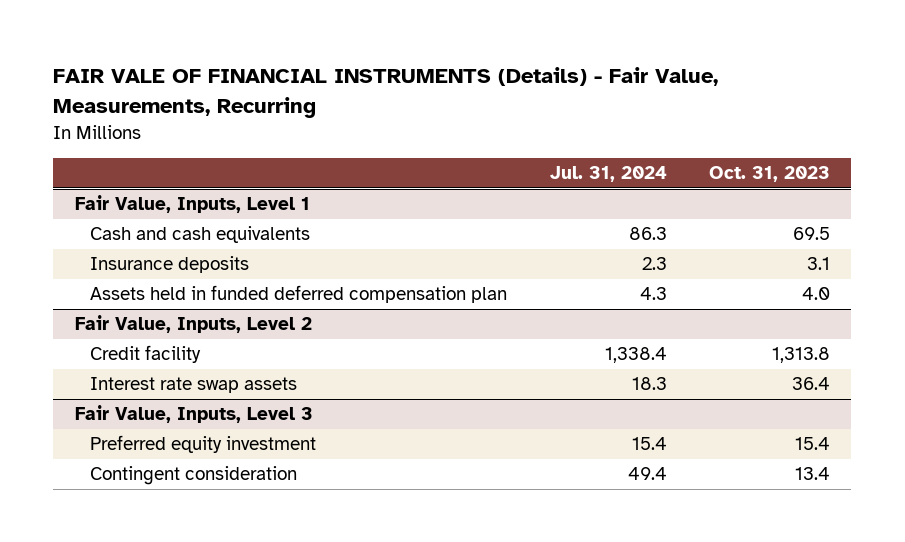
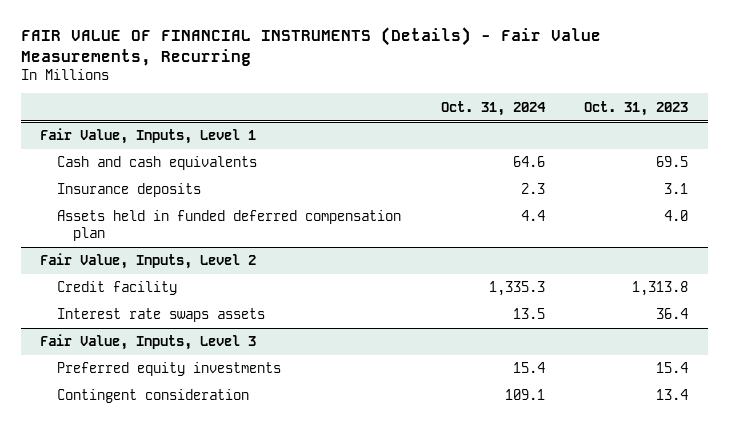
- FAIR VALE OF FINANCIAL INSTRUMENTS (Details) - Fair Value, Measurements, Recurring
+ FAIR VALUE OF FINANCIAL INSTRUMENTS (Details) - Fair Value Measurements, Recurring
- | Jul. 31, 2024 | Oct. 31, 2023
+ | Oct. 31, 2024 | Oct. 31, 2023
@ Fair Value, Inputs, Level 2
- Interest rate swap assets | 18.3 | 36.4
+ Interest rate swaps assets | 13.5 | 36.4
@ Fair Value, Inputs, Level 3
- Preferred equity investment | 15.4 | 15.4
+ Preferred equity investments | 15.4 | 15.4

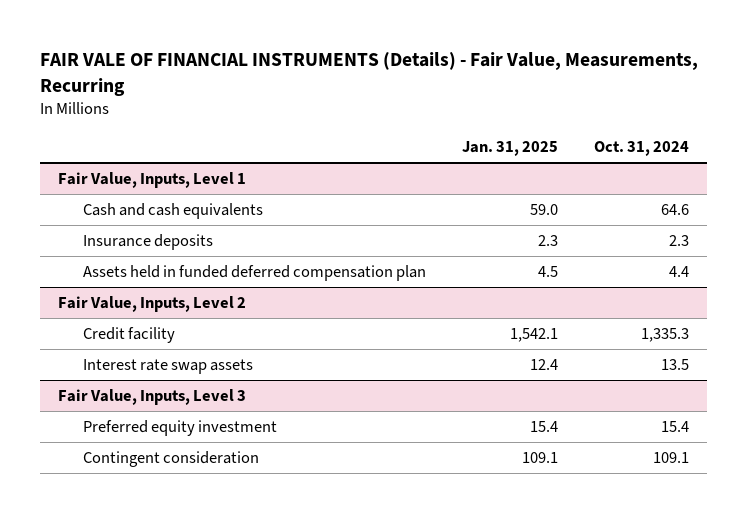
- FAIR VALUE OF FINANCIAL INSTRUMENTS (Details) - Fair Value Measurements, Recurring
+ FAIR VALE OF FINANCIAL INSTRUMENTS (Details) - Fair Value, Measurements, Recurring
- | Oct. 31, 2024 | Oct. 31, 2023
+ | Jan. 31, 2025 | Oct. 31, 2024
@ Fair Value, Inputs, Level 2
- Interest rate swaps assets | 13.5 | 36.4
+ Interest rate swap assets | 12.4 | 13.5
@ Fair Value, Inputs, Level 3
- Preferred equity investments | 15.4 | 15.4
+ Preferred equity investment | 15.4 | 15.4

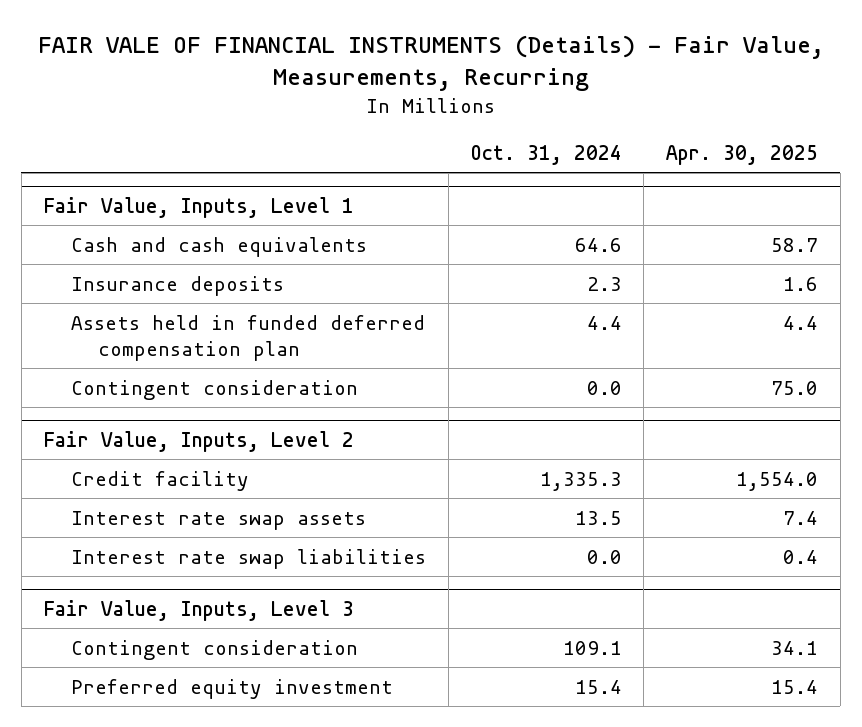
- | Jan. 31, 2025 | Oct. 31, 2024
+ | Oct. 31, 2024 | Apr. 30, 2025
@ Fair Value, Inputs, Level 1
+ Contingent consideration | 0.0 | 75.0
@ Fair Value, Inputs, Level 2
+ Interest rate swap liabilities | 0.0 | 0.4
@ Fair Value, Inputs, Level 3
moved down: Preferred equity investment | 15.4 | 15.4

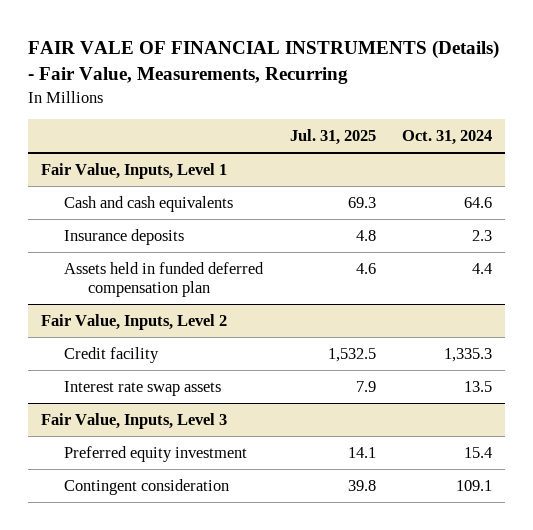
- | Oct. 31, 2024 | Apr. 30, 2025
+ | Jul. 31, 2025 | Oct. 31, 2024
@ Fair Value, Inputs, Level 1
- Contingent consideration | 0.0 | 75.0
@ Fair Value, Inputs, Level 2
- Interest rate swap liabilities | 0.0 | 0.4
@ Fair Value, Inputs, Level 3
moved down: Contingent consideration | 39.8 | 109.1

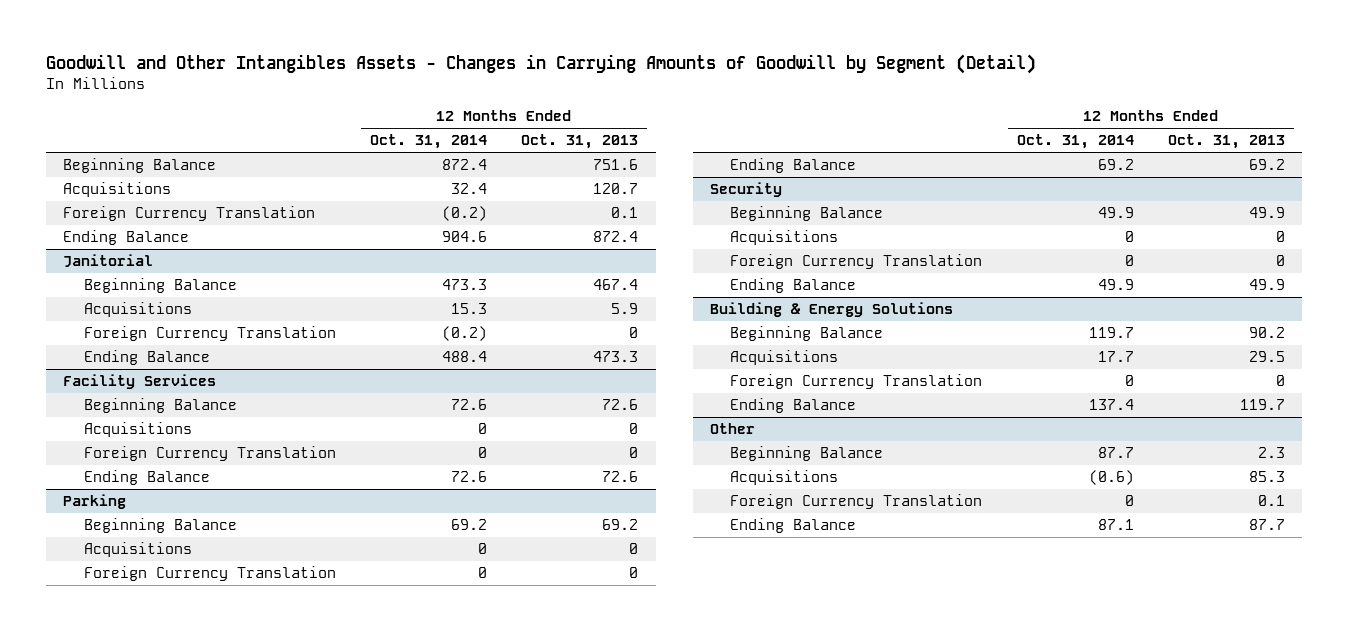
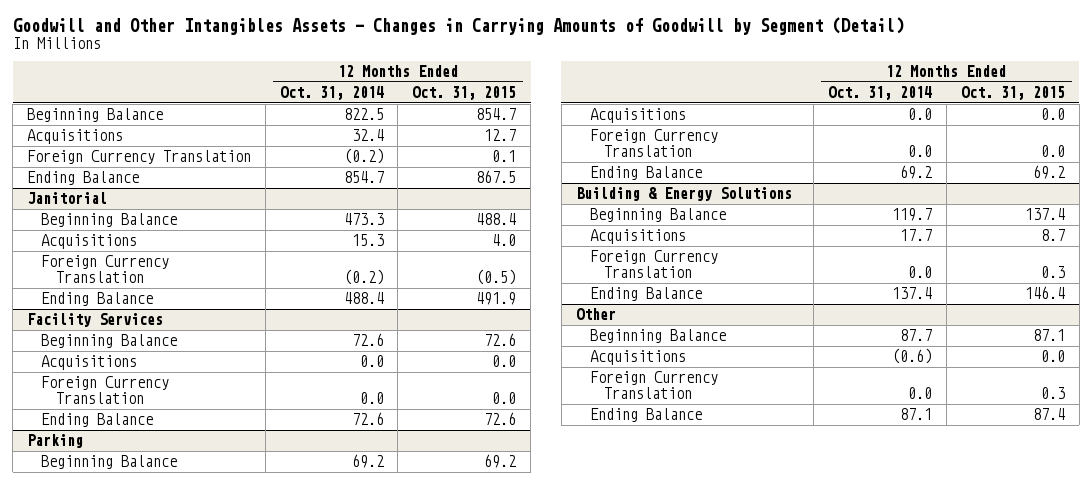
- | 12 Months Ended Oct. 31, 2014 | 12 Months Ended Oct. 31, 2013
+ | 12 Months Ended Oct. 31, 2014 | 12 Months Ended Oct. 31, 2015
- Beginning Balance | 872.4 | 751.6
+ Beginning Balance | 822.5 | 854.7
- Ending Balance | 904.6 | 872.4
+ Ending Balance | 854.7 | 867.5
@ Facility Services
- Acquisitions | 0 | 0
- Foreign Currency Translation | 0 | 0
+ Acquisitions | 0.0 | 0.0
+ Foreign Currency Translation | 0.0 | 0.0
@ Parking
- Acquisitions | 0 | 0
- Foreign Currency Translation | 0 | 0
+ Acquisitions | 0.0 | 0.0
+ Foreign Currency Translation | 0.0 | 0.0
- Security
- Beginning Balance | 49.9 | 49.9
- Acquisitions | 0 | 0
- Foreign Currency Translation | 0 | 0
- Ending Balance | 49.9 | 49.9
@ Building & Energy Solutions
- Foreign Currency Translation | 0 | 0
+ Foreign Currency Translation | 0.0 | 0.3
@ Other
- Foreign Currency Translation | 0 | 0.1
+ Foreign Currency Translation | 0.0 | 0.3

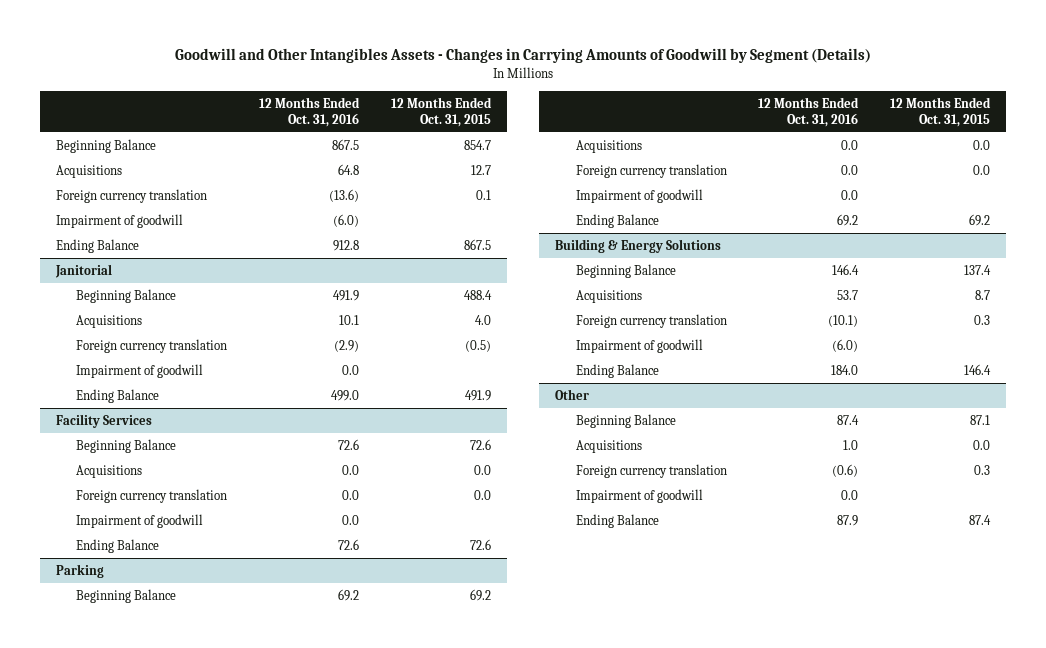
- Goodwill and Other Intangibles Assets - Changes in Carrying Amounts of Goodwill by Segment (Detail)
+ Goodwill and Other Intangibles Assets - Changes in Carrying Amounts of Goodwill by Segment (Details)
- | 12 Months Ended Oct. 31, 2014 | 12 Months Ended Oct. 31, 2015
+ | 12 Months Ended Oct. 31, 2016 | 12 Months Ended Oct. 31, 2015
- Foreign Currency Translation | (0.2) | 0.1
+ Foreign currency translation | (13.6) | 0.1
+ Impairment of goodwill | (6.0) |
@ Janitorial
- Foreign Currency Translation | (0.2) | (0.5)
+ Foreign currency translation | (2.9) | (0.5)
+ Impairment of goodwill | 0.0 |
@ Facility Services
- Foreign Currency Translation | 0.0 | 0.0
+ Foreign currency translation | 0.0 | 0.0
+ Impairment of goodwill | 0.0 |
@ Parking
- Foreign Currency Translation | 0.0 | 0.0
+ Foreign currency translation | 0.0 | 0.0
+ Impairment of goodwill | 0.0 |
@ Building & Energy Solutions
- Foreign Currency Translation | 0.0 | 0.3
+ Foreign currency translation | (10.1) | 0.3
+ Impairment of goodwill | (6.0) |
@ Other
- Foreign Currency Translation | 0.0 | 0.3
+ Foreign currency translation | (0.6) | 0.3
+ Impairment of goodwill | 0.0 |

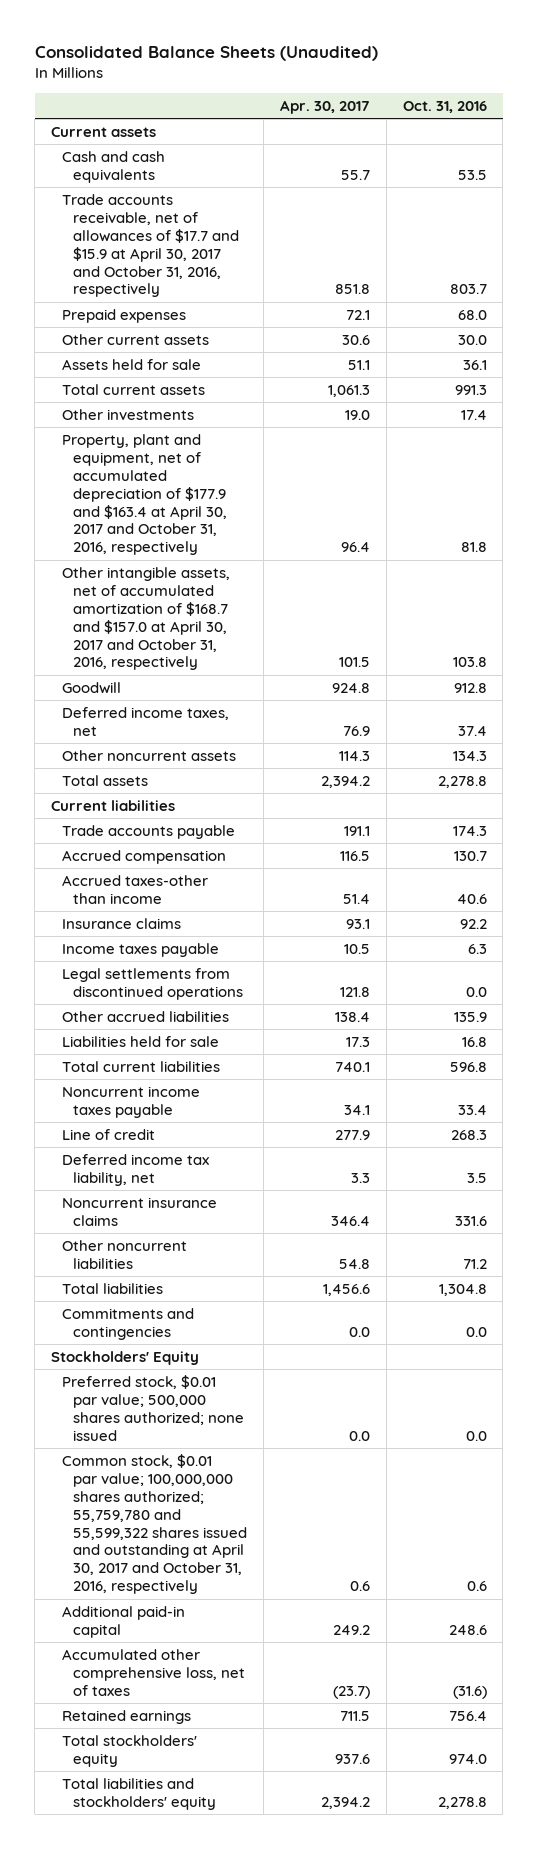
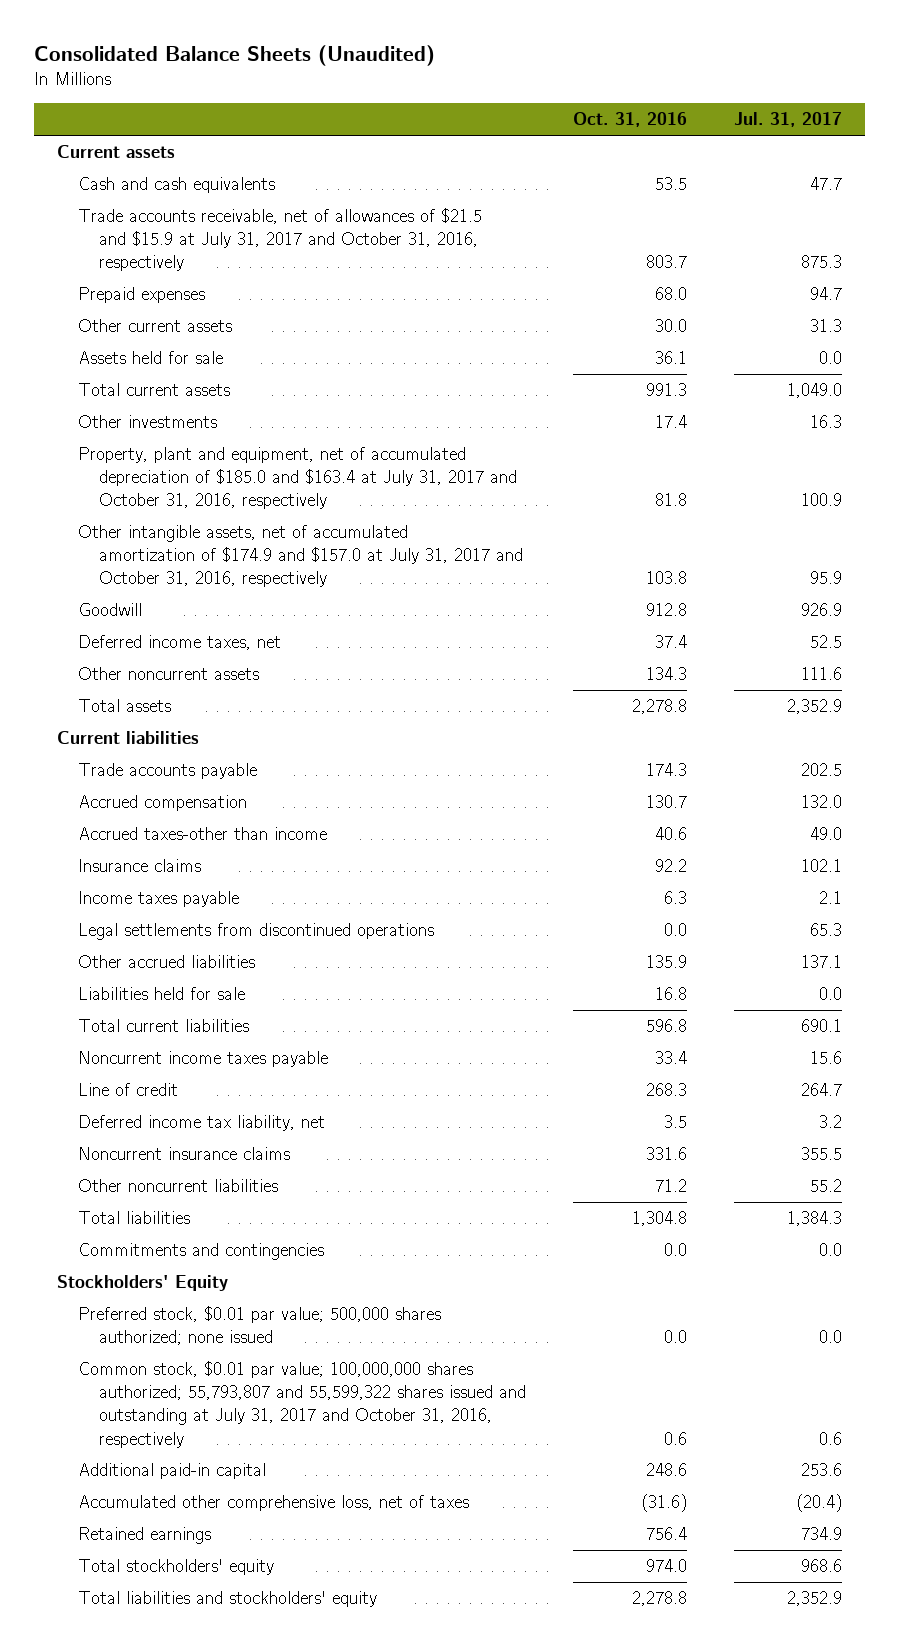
- | Apr. 30, 2017 | Oct. 31, 2016
+ | Oct. 31, 2016 | Jul. 31, 2017
- Trade accounts receivable, net of allowances of $17.7 and $15.9 at April 30, 2017 and October 31, 2016, respectively | 851.8 | 803.7
+ Trade accounts receivable, net of allowances of $21.5 and $15.9 at July 31, 2017 and October 31, 2016, respectively | 803.7 | 875.3
- Property, plant and equipment, net of accumulated depreciation of $177.9 and $163.4 at April 30, 2017 and October 31, 2016, respectively | 96.4 | 81.8
- Other intangible assets, net of accumulated amortization of $168.7 and $157.0 at April 30, 2017 and October 31, 2016, respectively | 101.5 | 103.8
+ Property, plant and equipment, net of accumulated depreciation of $185.0 and $163.4 at July 31, 2017 and October 31, 2016, respectively | 81.8 | 100.9
+ Other intangible assets, net of accumulated amortization of $174.9 and $157.0 at July 31, 2017 and October 31, 2016, respectively | 103.8 | 95.9
- Common stock, $0.01 par value; 100,000,000 shares authorized; 55,759,780 and 55,599,322 shares issued and outstanding at April 30, 2017 and October 31, 2016, respectively | 0.6 | 0.6
+ Common stock, $0.01 par value; 100,000,000 shares authorized; 55,793,807 and 55,599,322 shares issued and outstanding at July 31, 2017 and October 31, 2016, respectively | 0.6 | 0.6

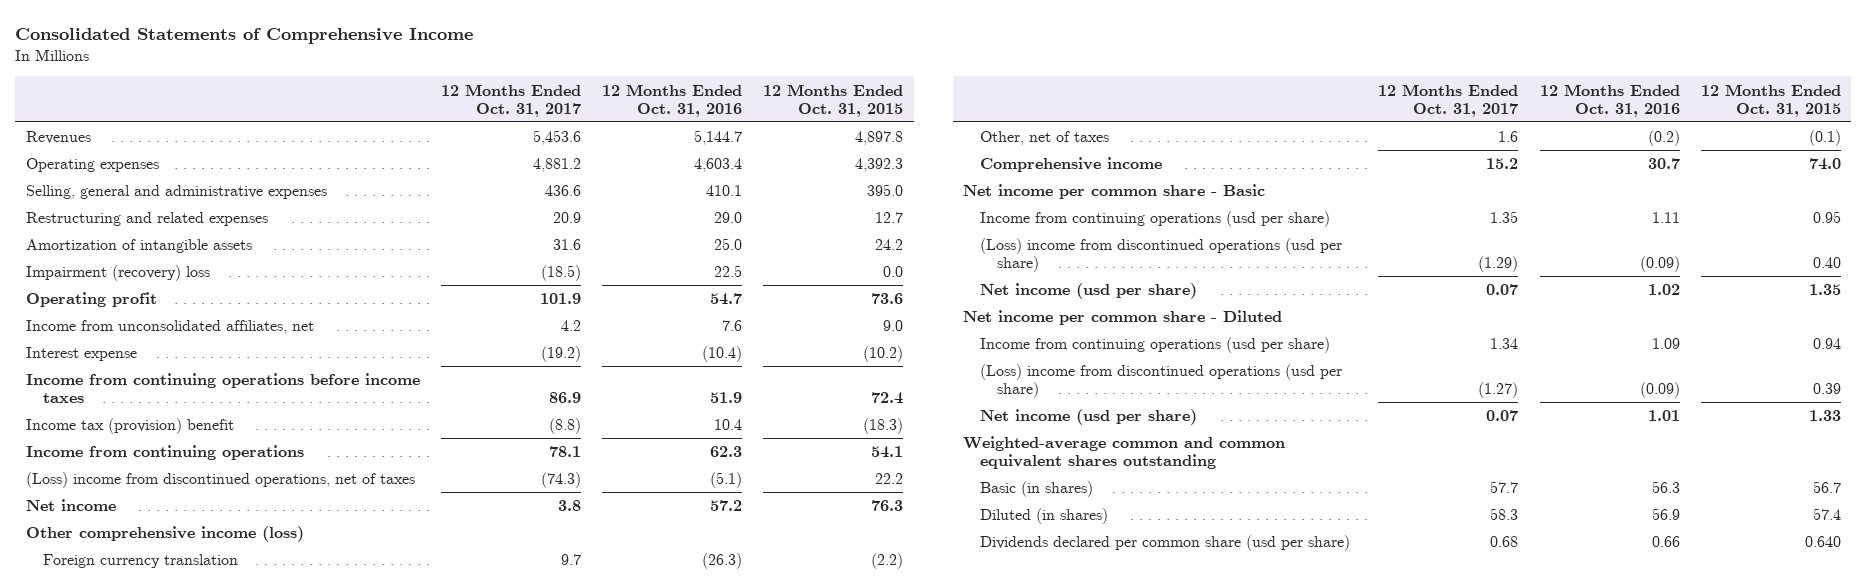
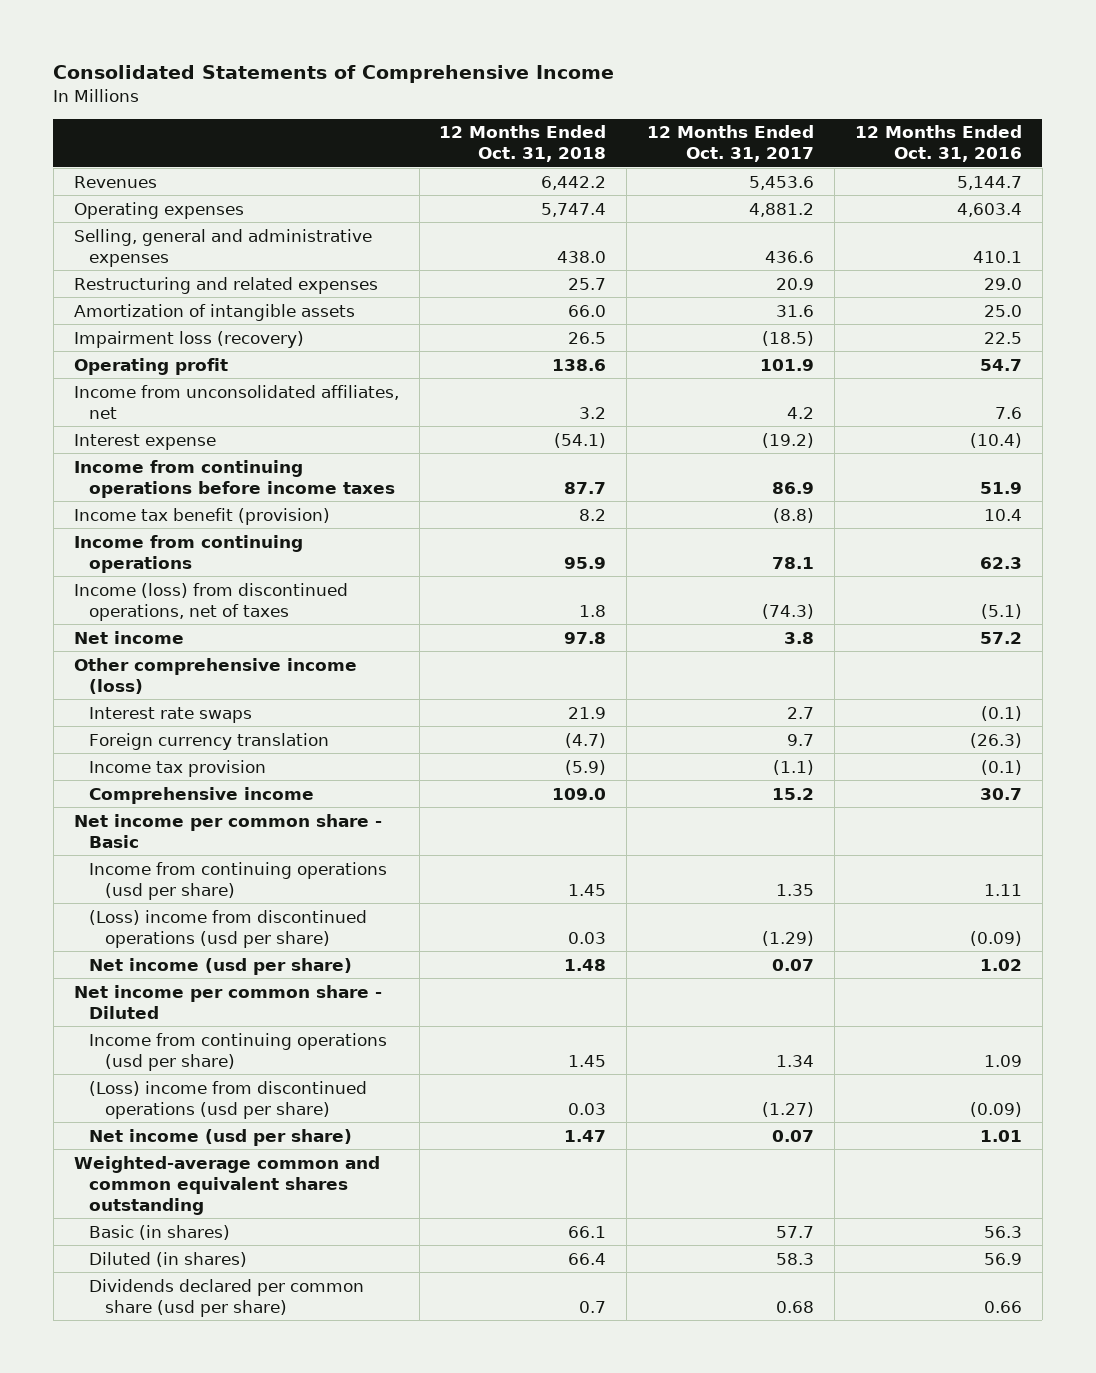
- | 12 Months Ended Oct. 31, 2017 | 12 Months Ended Oct. 31, 2016 | 12 Months Ended Oct. 31, 2015
+ | 12 Months Ended Oct. 31, 2018 | 12 Months Ended Oct. 31, 2017 | 12 Months Ended Oct. 31, 2016
- Impairment (recovery) loss | (18.5) | 22.5 | 0.0
+ Impairment loss (recovery) | 26.5 | (18.5) | 22.5
- Income tax (provision) benefit | (8.8) | 10.4 | (18.3)
+ Income tax benefit (provision) | 8.2 | (8.8) | 10.4
- (Loss) income from discontinued operations, net of taxes | (74.3) | (5.1) | 22.2
+ Income (loss) from discontinued operations, net of taxes | 1.8 | (74.3) | (5.1)
+ Interest rate swaps | 21.9 | 2.7 | (0.1)
- Other, net of taxes | 1.6 | (0.2) | (0.1)
+ Income tax provision | (5.9) | (1.1) | (0.1)

